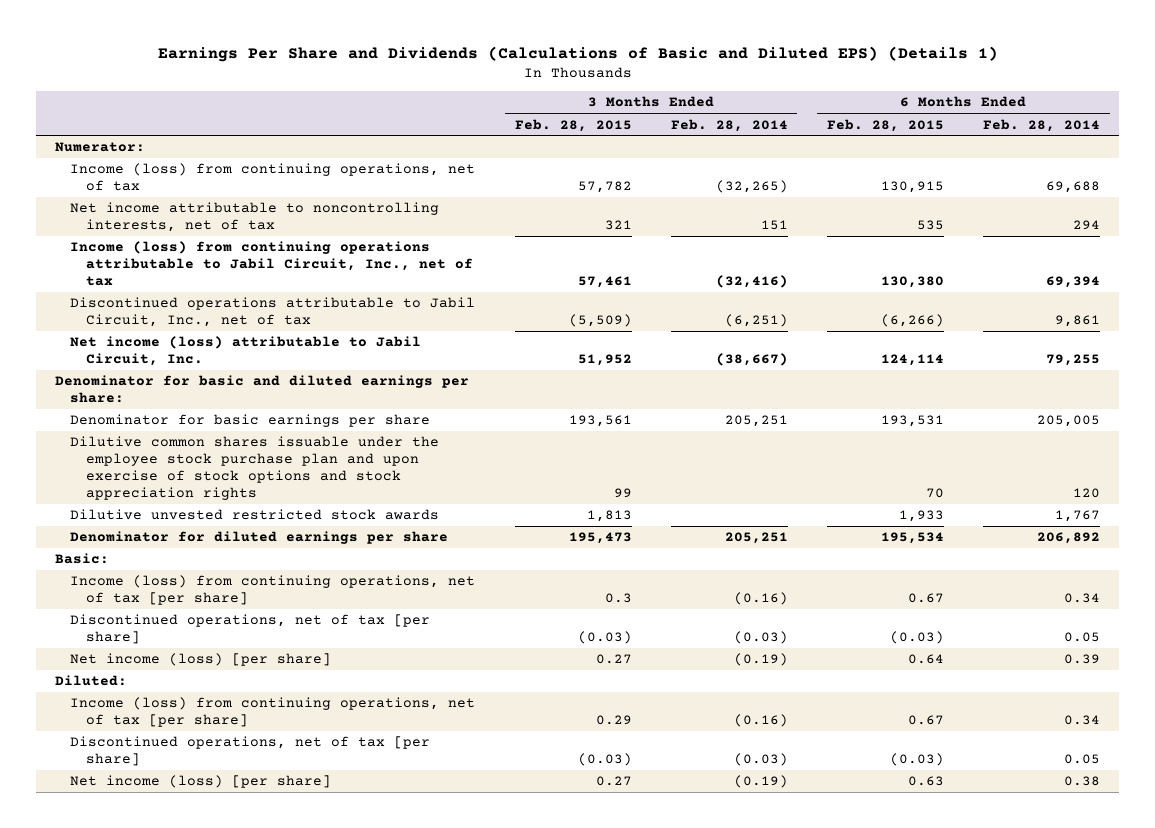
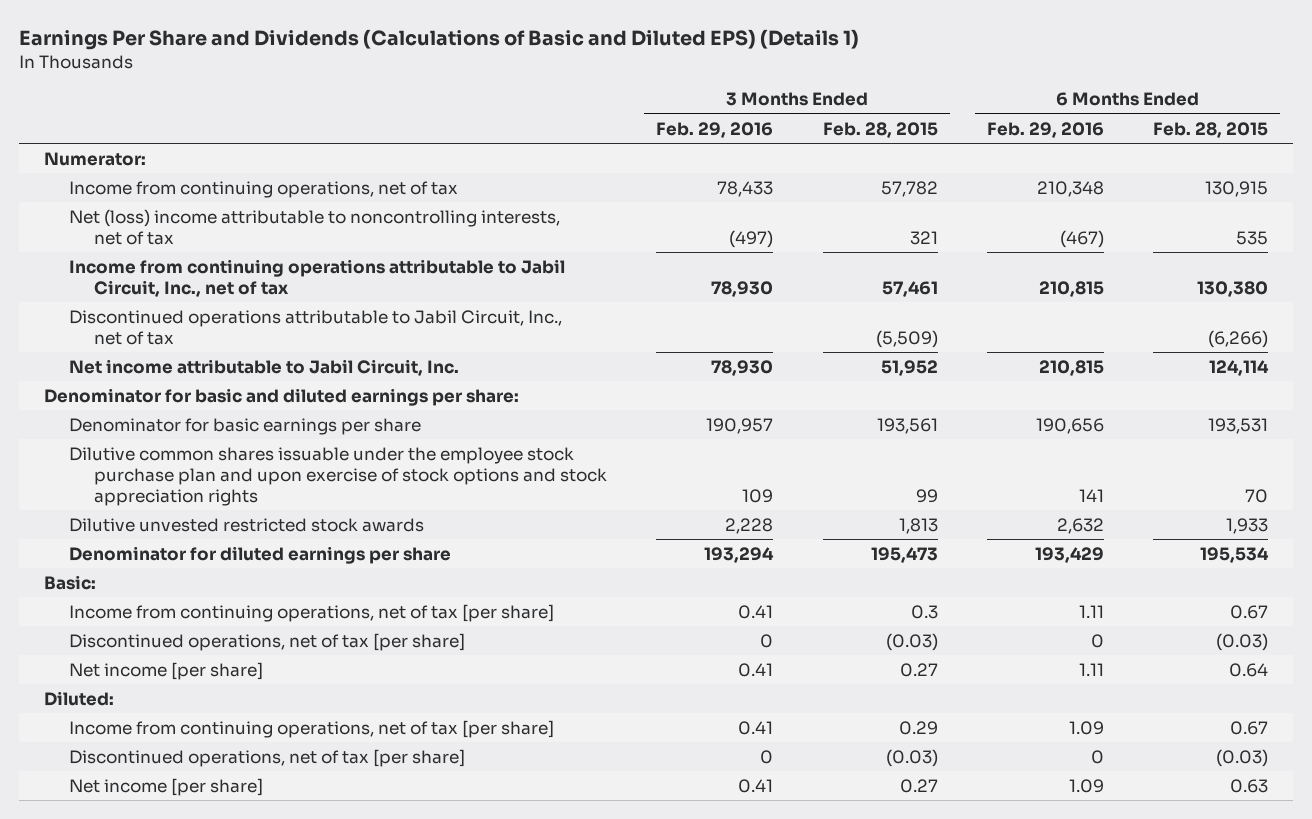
- | 3 Months Ended Feb. 28, 2015 | 3 Months Ended Feb. 28, 2014 | 6 Months Ended Feb. 28, 2015 | 6 Months Ended Feb. 28, 2014
+ | 3 Months Ended Feb. 29, 2016 | 3 Months Ended Feb. 28, 2015 | 6 Months Ended Feb. 29, 2016 | 6 Months Ended Feb. 28, 2015
- Income (loss) from continuing operations, net of tax | 57,782 | (32,265) | 130,915 | 69,688
- Net income attributable to noncontrolling interests, net of tax | 321 | 151 | 535 | 294
- Income (loss) from continuing operations attributable to Jabil Circuit, Inc., net of tax | 57,461 | (32,416) | 130,380 | 69,394
+ Income from continuing operations, net of tax | 78,433 | 57,782 | 210,348 | 130,915
+ Net (loss) income attributable to noncontrolling interests, net of tax | (497) | 321 | (467) | 535
+ Income from continuing operations attributable to Jabil Circuit, Inc., net of tax | 78,930 | 57,461 | 210,815 | 130,380
- Net income (loss) attributable to Jabil Circuit, Inc. | 51,952 | (38,667) | 124,114 | 79,255
+ Net income attributable to Jabil Circuit, Inc. | 78,930 | 51,952 | 210,815 | 124,114
- Income (loss) from continuing operations, net of tax [per share] | 0.3 | (0.16) | 0.67 | 0.34
+ Income from continuing operations, net of tax [per share] | 0.41 | 0.3 | 1.11 | 0.67
- Net income (loss) [per share] | 0.27 | (0.19) | 0.64 | 0.39
+ Net income [per share] | 0.41 | 0.27 | 1.11 | 0.64
- Income (loss) from continuing operations, net of tax [per share] | 0.29 | (0.16) | 0.67 | 0.34
+ Income from continuing operations, net of tax [per share] | 0.41 | 0.29 | 1.09 | 0.67
- Net income (loss) [per share] | 0.27 | (0.19) | 0.63 | 0.38
+ Net income [per share] | 0.41 | 0.27 | 1.09 | 0.63

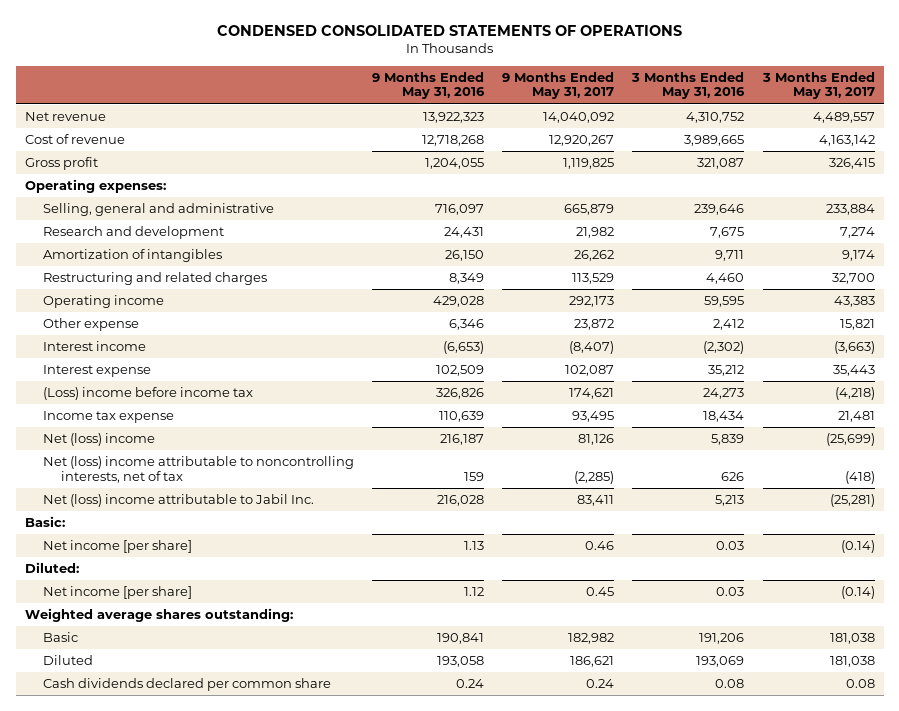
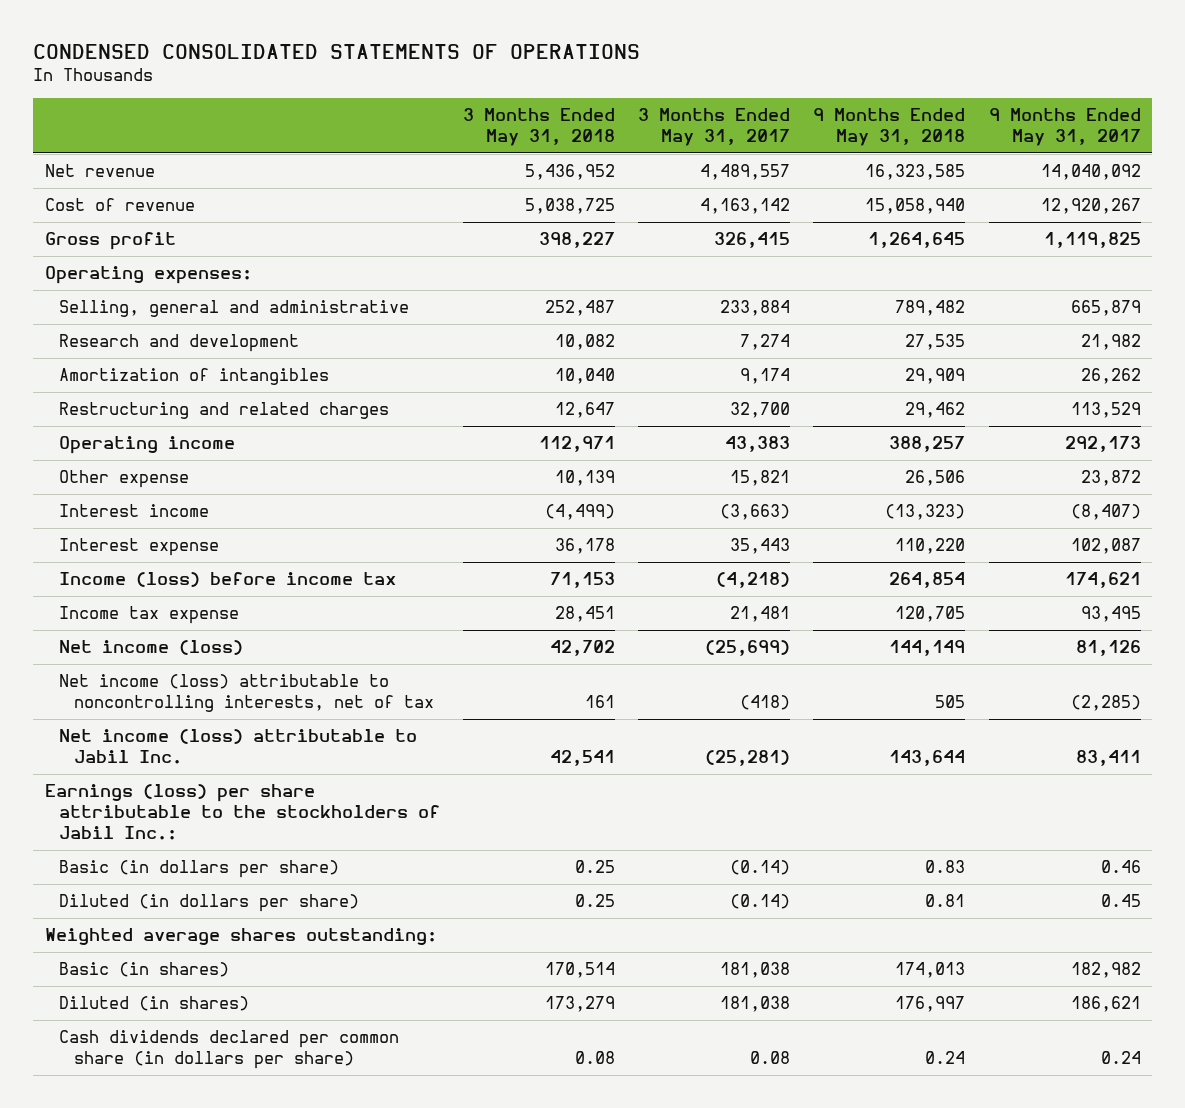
- | 9 Months Ended May 31, 2016 | 9 Months Ended May 31, 2017 | 3 Months Ended May 31, 2016 | 3 Months Ended May 31, 2017
+ | 3 Months Ended May 31, 2018 | 3 Months Ended May 31, 2017 | 9 Months Ended May 31, 2018 | 9 Months Ended May 31, 2017
- (Loss) income before income tax | 326,826 | 174,621 | 24,273 | (4,218)
+ Income (loss) before income tax | 71,153 | (4,218) | 264,854 | 174,621
- Net (loss) income | 216,187 | 81,126 | 5,839 | (25,699)
- Net (loss) income attributable to noncontrolling interests, net of tax | 159 | (2,285) | 626 | (418)
- Net (loss) income attributable to Jabil Inc. | 216,028 | 83,411 | 5,213 | (25,281)
- Basic:
- Net income [per share] | 1.13 | 0.46 | 0.03 | (0.14)
- Diluted:
- Net income [per share] | 1.12 | 0.45 | 0.03 | (0.14)
+ Net income (loss) | 42,702 | (25,699) | 144,149 | 81,126
+ Net income (loss) attributable to noncontrolling interests, net of tax | 161 | (418) | 505 | (2,285)
+ Net income (loss) attributable to Jabil Inc. | 42,541 | (25,281) | 143,644 | 83,411
+ Earnings (loss) per share attributable to the stockholders of Jabil Inc.:
+ Basic (in dollars per share) | 0.25 | (0.14) | 0.83 | 0.46
+ Diluted (in dollars per share) | 0.25 | (0.14) | 0.81 | 0.45
- Basic | 190,841 | 182,982 | 191,206 | 181,038
- Diluted | 193,058 | 186,621 | 193,069 | 181,038
- Cash dividends declared per common share | 0.24 | 0.24 | 0.08 | 0.08
+ Basic (in shares) | 170,514 | 181,038 | 174,013 | 182,982
+ Diluted (in shares) | 173,279 | 181,038 | 176,997 | 186,621
+ Cash dividends declared per common share (in dollars per share) | 0.08 | 0.08 | 0.24 | 0.24

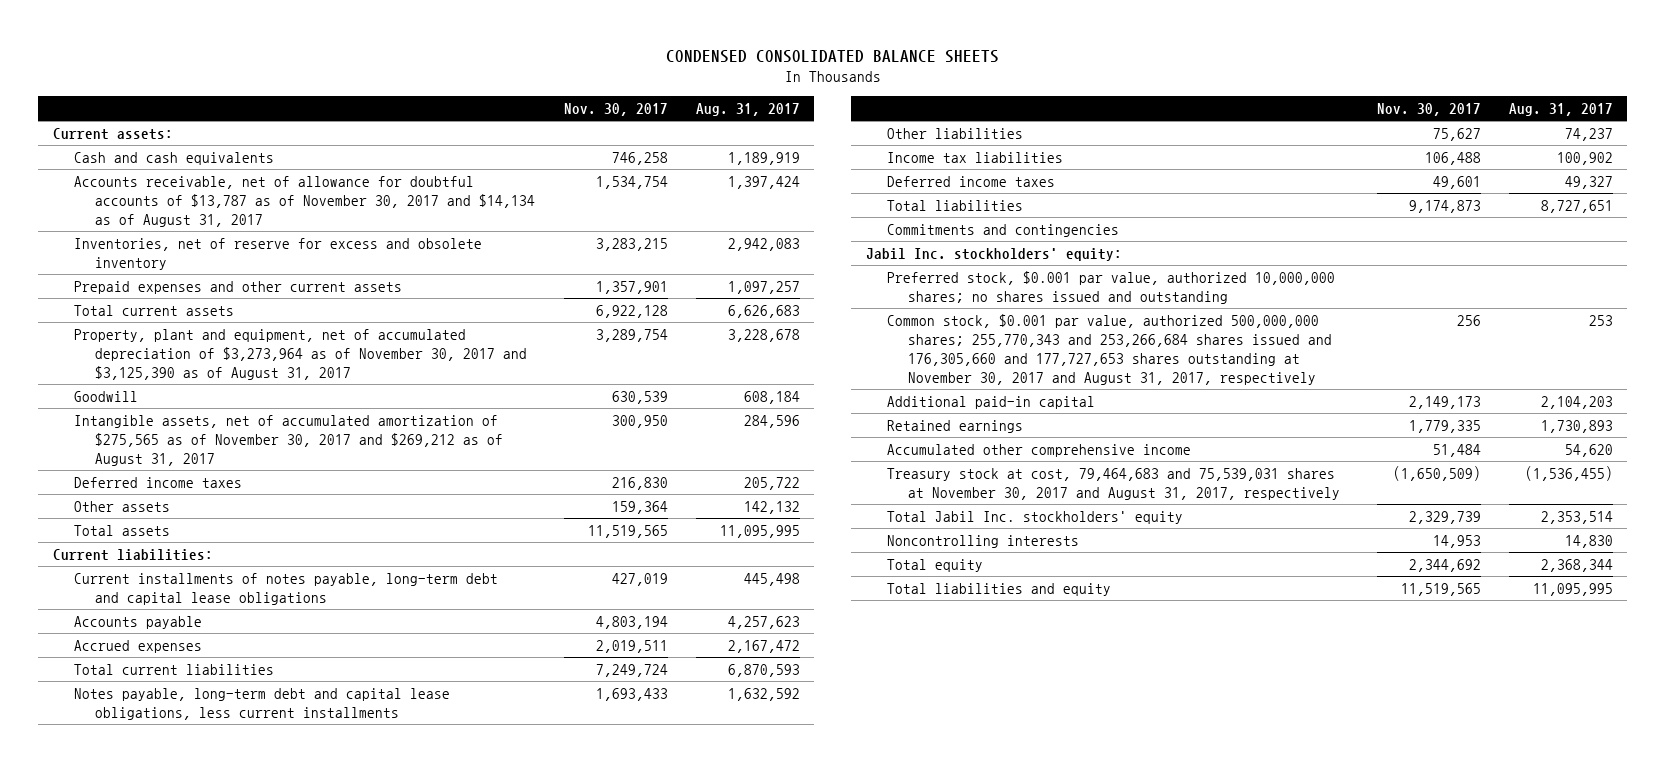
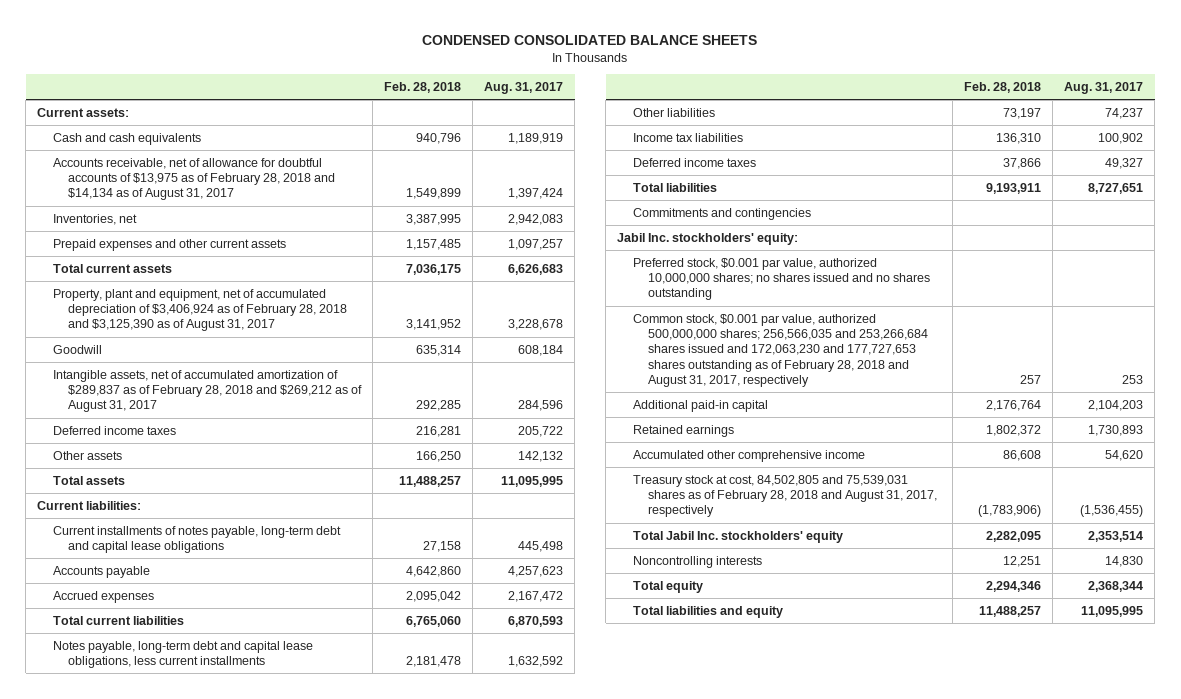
- | Nov. 30, 2017 | Aug. 31, 2017
+ | Feb. 28, 2018 | Aug. 31, 2017
- Accounts receivable, net of allowance for doubtful accounts of $13,787 as of November 30, 2017 and $14,134 as of August 31, 2017 | 1,534,754 | 1,397,424
- Inventories, net of reserve for excess and obsolete inventory | 3,283,215 | 2,942,083
+ Accounts receivable, net of allowance for doubtful accounts of $13,975 as of February 28, 2018 and $14,134 as of August 31, 2017 | 1,549,899 | 1,397,424
+ Inventories, net | 3,387,995 | 2,942,083
- Property, plant and equipment, net of accumulated depreciation of $3,273,964 as of November 30, 2017 and $3,125,390 as of August 31, 2017 | 3,289,754 | 3,228,678
+ Property, plant and equipment, net of accumulated depreciation of $3,406,924 as of February 28, 2018 and $3,125,390 as of August 31, 2017 | 3,141,952 | 3,228,678
- Intangible assets, net of accumulated amortization of $275,565 as of November 30, 2017 and $269,212 as of August 31, 2017 | 300,950 | 284,596
+ Intangible assets, net of accumulated amortization of $289,837 as of February 28, 2018 and $269,212 as of August 31, 2017 | 292,285 | 284,596
- Preferred stock, $0.001 par value, authorized 10,000,000 shares; no shares issued and outstanding
- Common stock, $0.001 par value, authorized 500,000,000 shares; 255,770,343 and 253,266,684 shares issued and 176,305,660 and 177,727,653 shares outstanding at November 30, 2017 and August 31, 2017, respectively | 256 | 253
+ Preferred stock, $0.001 par value, authorized 10,000,000 shares; no shares issued and no shares outstanding
+ Common stock, $0.001 par value, authorized 500,000,000 shares; 256,566,035 and 253,266,684 shares issued and 172,063,230 and 177,727,653 shares outstanding as of February 28, 2018 and August 31, 2017, respectively | 257 | 253
- Treasury stock at cost, 79,464,683 and 75,539,031 shares at November 30, 2017 and August 31, 2017, respectively | (1,650,509) | (1,536,455)
+ Treasury stock at cost, 84,502,805 and 75,539,031 shares as of February 28, 2018 and August 31, 2017, respectively | (1,783,906) | (1,536,455)

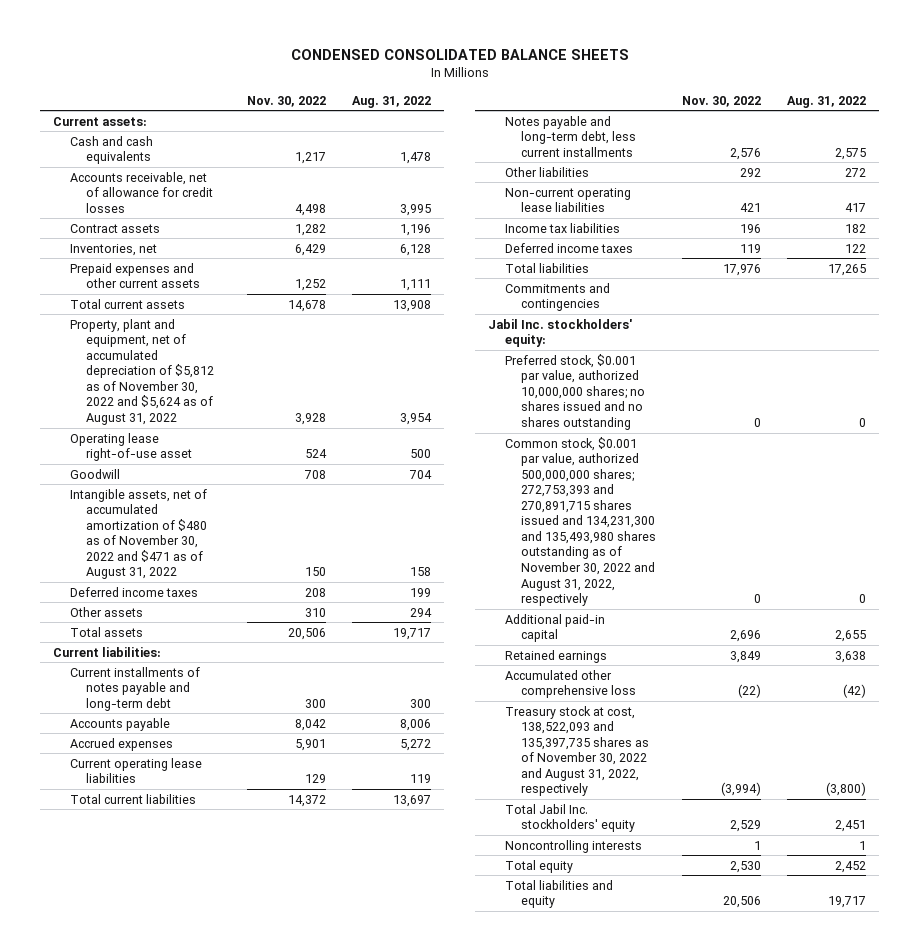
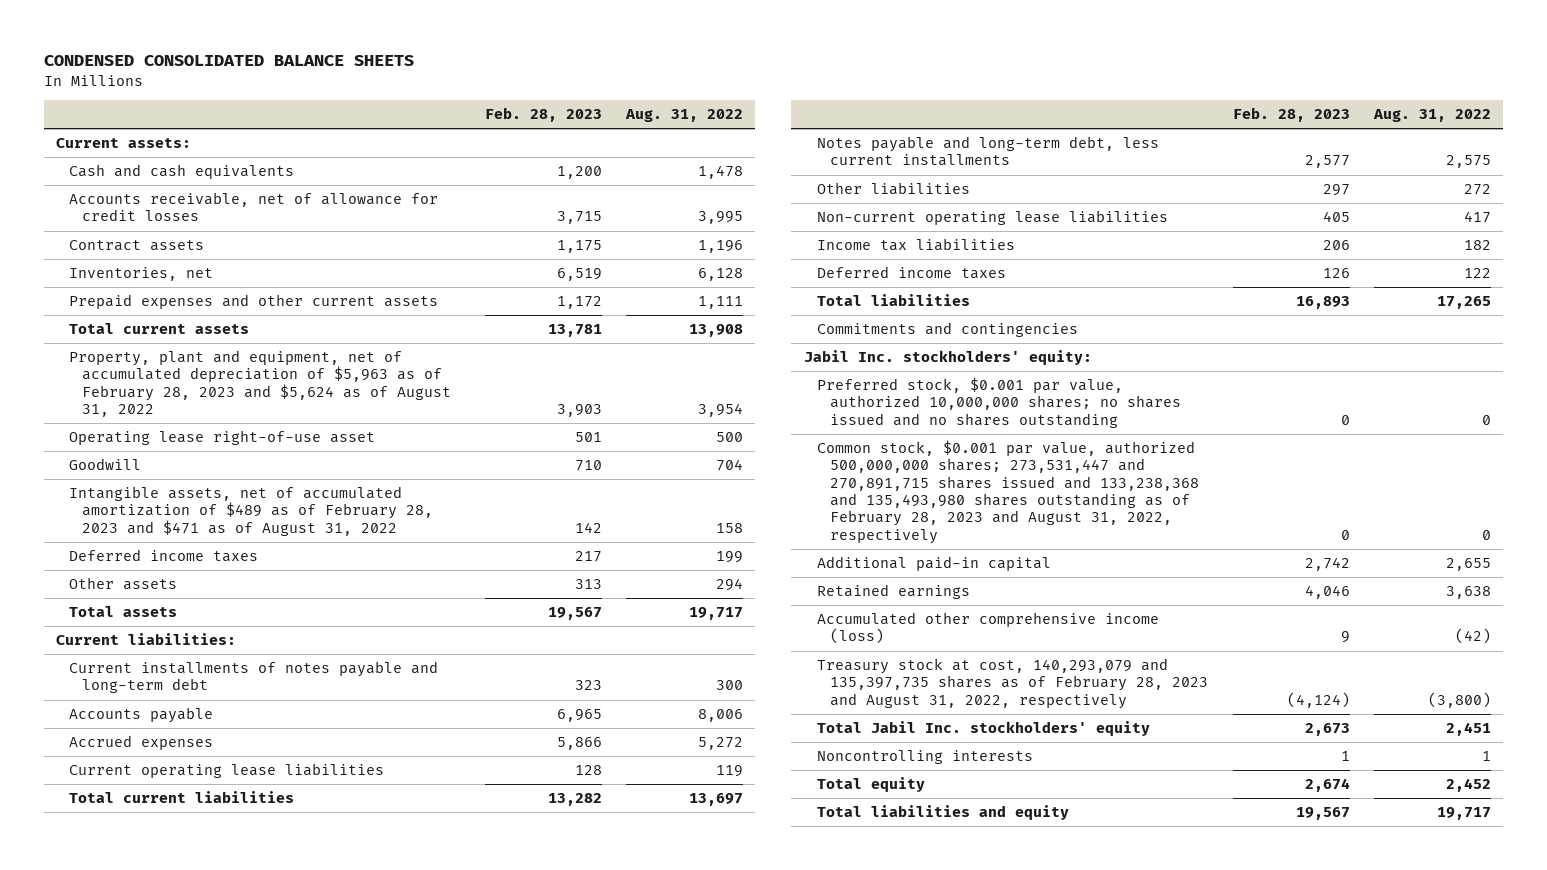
- | Nov. 30, 2022 | Aug. 31, 2022
+ | Feb. 28, 2023 | Aug. 31, 2022
- Property, plant and equipment, net of accumulated depreciation of $5,812 as of November 30, 2022 and $5,624 as of August 31, 2022 | 3,928 | 3,954
+ Property, plant and equipment, net of accumulated depreciation of $5,963 as of February 28, 2023 and $5,624 as of August 31, 2022 | 3,903 | 3,954
- Intangible assets, net of accumulated amortization of $480 as of November 30, 2022 and $471 as of August 31, 2022 | 150 | 158
+ Intangible assets, net of accumulated amortization of $489 as of February 28, 2023 and $471 as of August 31, 2022 | 142 | 158
- Common stock, $0.001 par value, authorized 500,000,000 shares; 272,753,393 and 270,891,715 shares issued and 134,231,300 and 135,493,980 shares outstanding as of November 30, 2022 and August 31, 2022, respectively | 0 | 0
+ Common stock, $0.001 par value, authorized 500,000,000 shares; 273,531,447 and 270,891,715 shares issued and 133,238,368 and 135,493,980 shares outstanding as of February 28, 2023 and August 31, 2022, respectively | 0 | 0
- Accumulated other comprehensive loss | (22) | (42)
- Treasury stock at cost, 138,522,093 and 135,397,735 shares as of November 30, 2022 and August 31, 2022, respectively | (3,994) | (3,800)
+ Accumulated other comprehensive income (loss) | 9 | (42)
+ Treasury stock at cost, 140,293,079 and 135,397,735 shares as of February 28, 2023 and August 31, 2022, respectively | (4,124) | (3,800)

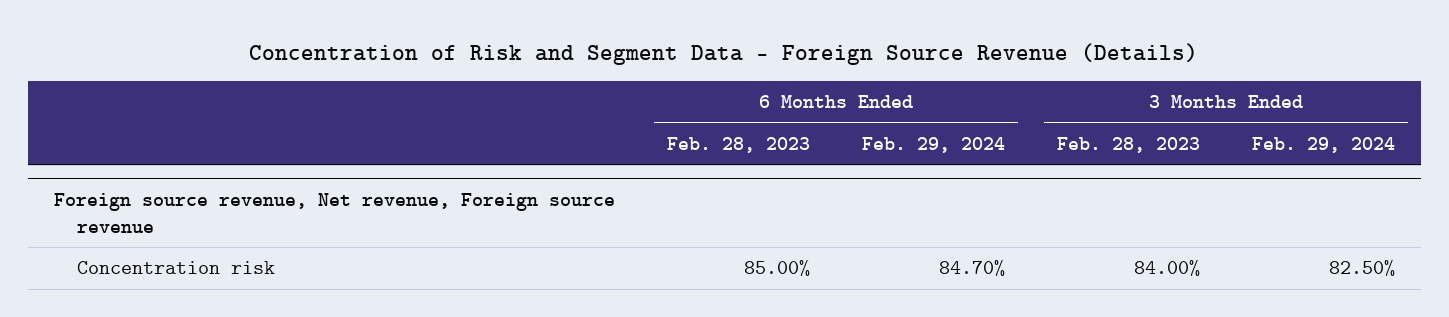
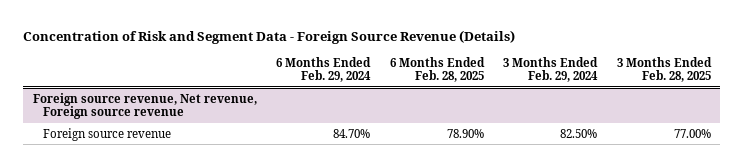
- | 6 Months Ended Feb. 28, 2023 | 6 Months Ended Feb. 29, 2024 | 3 Months Ended Feb. 28, 2023 | 3 Months Ended Feb. 29, 2024
+ | 6 Months Ended Feb. 29, 2024 | 6 Months Ended Feb. 28, 2025 | 3 Months Ended Feb. 29, 2024 | 3 Months Ended Feb. 28, 2025
@ Foreign source revenue, Net revenue, Foreign source revenue
- Concentration risk | 85.00% | 84.70% | 84.00% | 82.50%
+ Foreign source revenue | 84.70% | 78.90% | 82.50% | 77.00%

